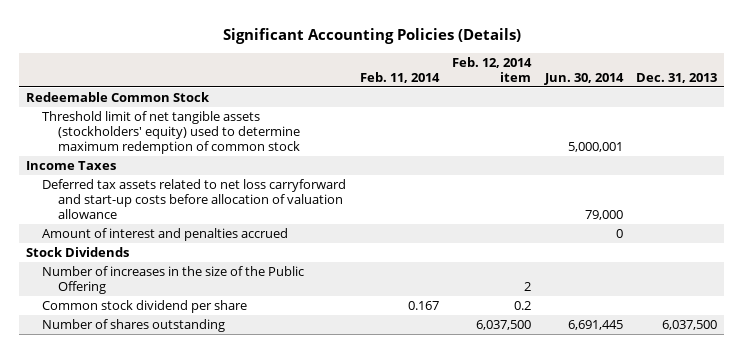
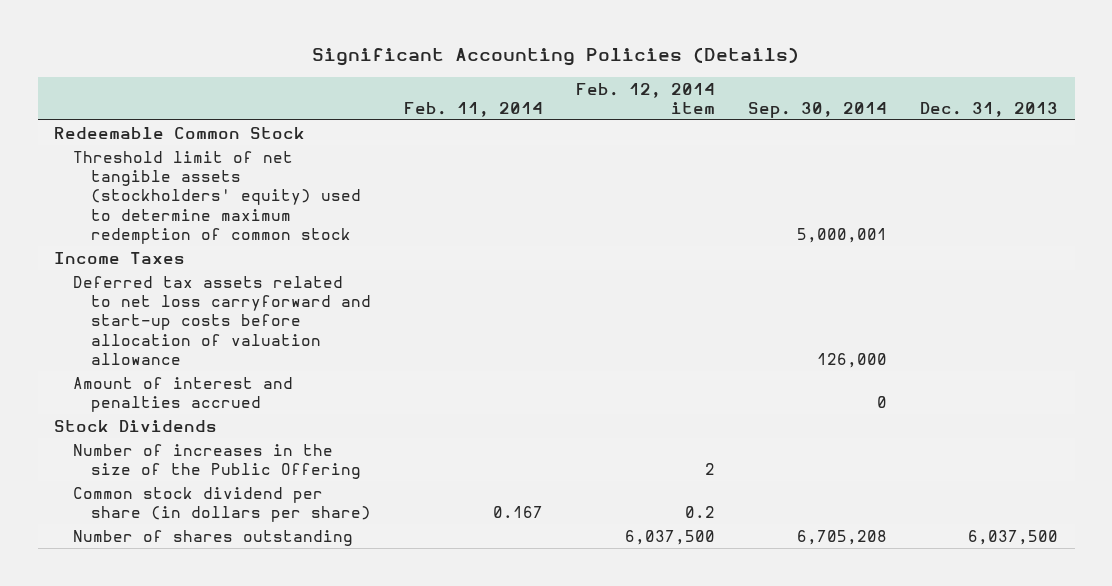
- | Feb. 11, 2014 | Feb. 12, 2014 item | Jun. 30, 2014 | Dec. 31, 2013
+ | Feb. 11, 2014 | Feb. 12, 2014 item | Sep. 30, 2014 | Dec. 31, 2013
- Common stock dividend per share | 0.167 | 0.2 | |
+ Common stock dividend per share (in dollars per share) | 0.167 | 0.2 | |

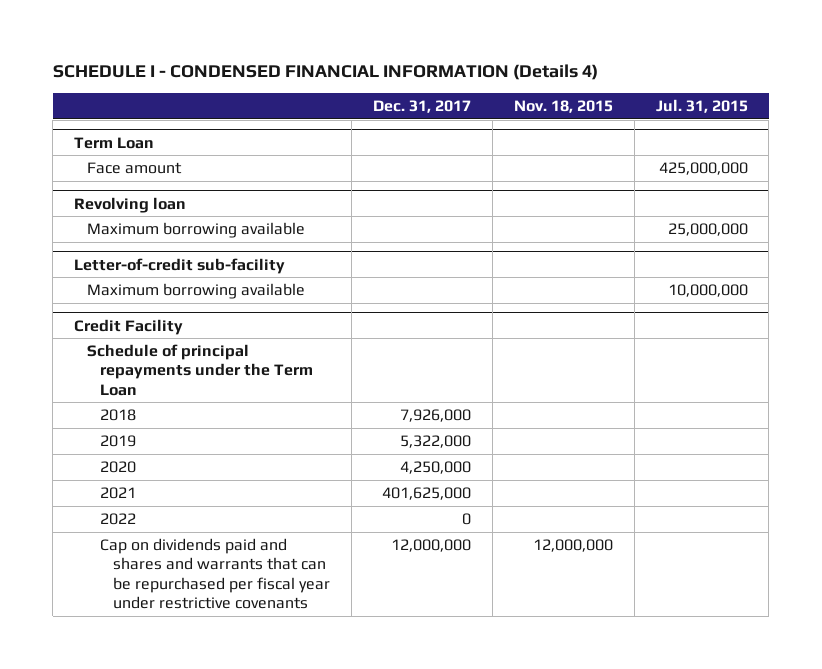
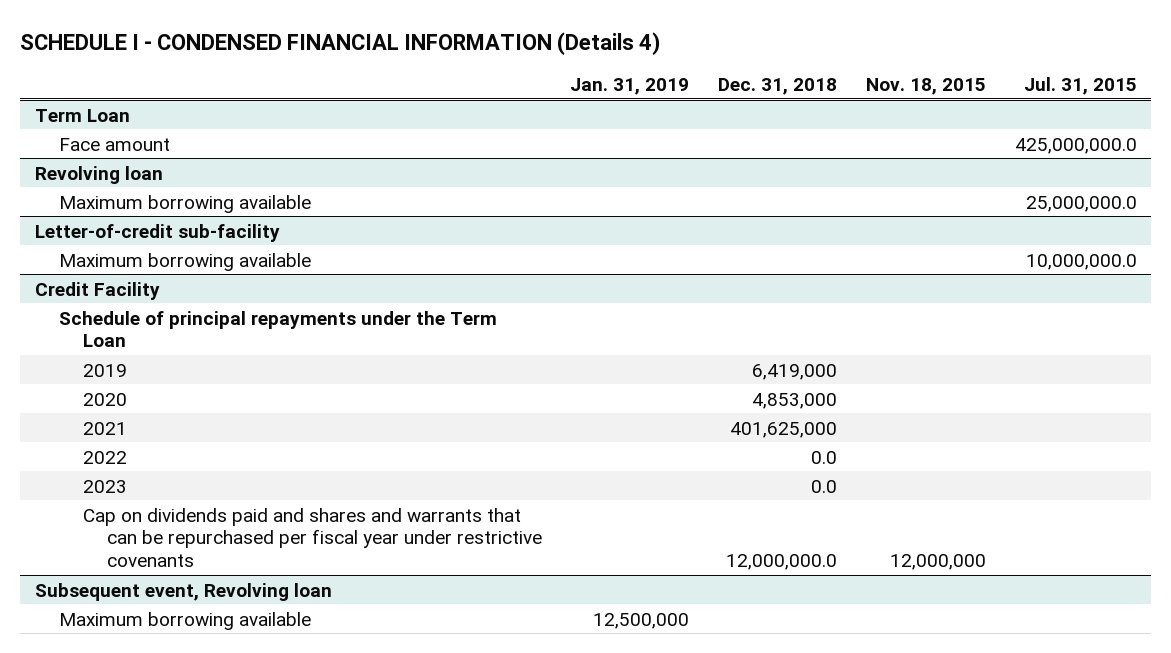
- | Dec. 31, 2017 | Nov. 18, 2015 | Jul. 31, 2015
+ | Jan. 31, 2019 | Dec. 31, 2018 | Nov. 18, 2015 | Jul. 31, 2015
@ Term Loan
- Face amount | | | 425,000,000
+ Face amount | | | | 425,000,000.0
@ Revolving loan
- Maximum borrowing available | | | 25,000,000
+ Maximum borrowing available | | | | 25,000,000.0
@ Letter-of-credit sub-facility
- Maximum borrowing available | | | 10,000,000
+ Maximum borrowing available | | | | 10,000,000.0
@ Credit Facility
- 2018 | 7,926,000 | |
+ 2023 | | 0.0 | |
+ Subsequent event, Revolving loan
+ Maximum borrowing available | 12,500,000 | | |

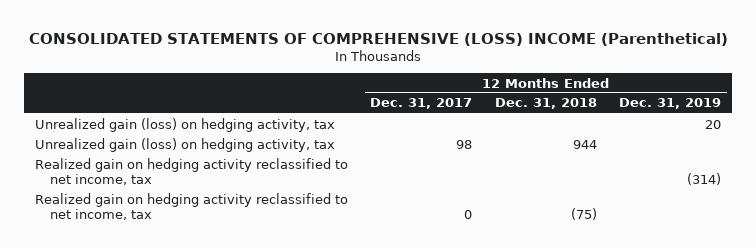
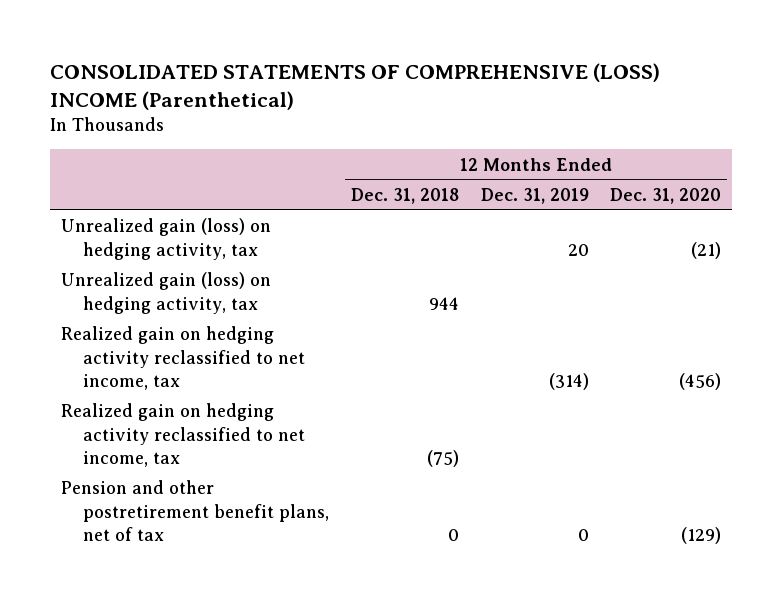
- | 12 Months Ended Dec. 31, 2017 | 12 Months Ended Dec. 31, 2018 | 12 Months Ended Dec. 31, 2019
+ | 12 Months Ended Dec. 31, 2018 | 12 Months Ended Dec. 31, 2019 | 12 Months Ended Dec. 31, 2020
+ Pension and other postretirement benefit plans, net of tax | 0 | 0 | (129)

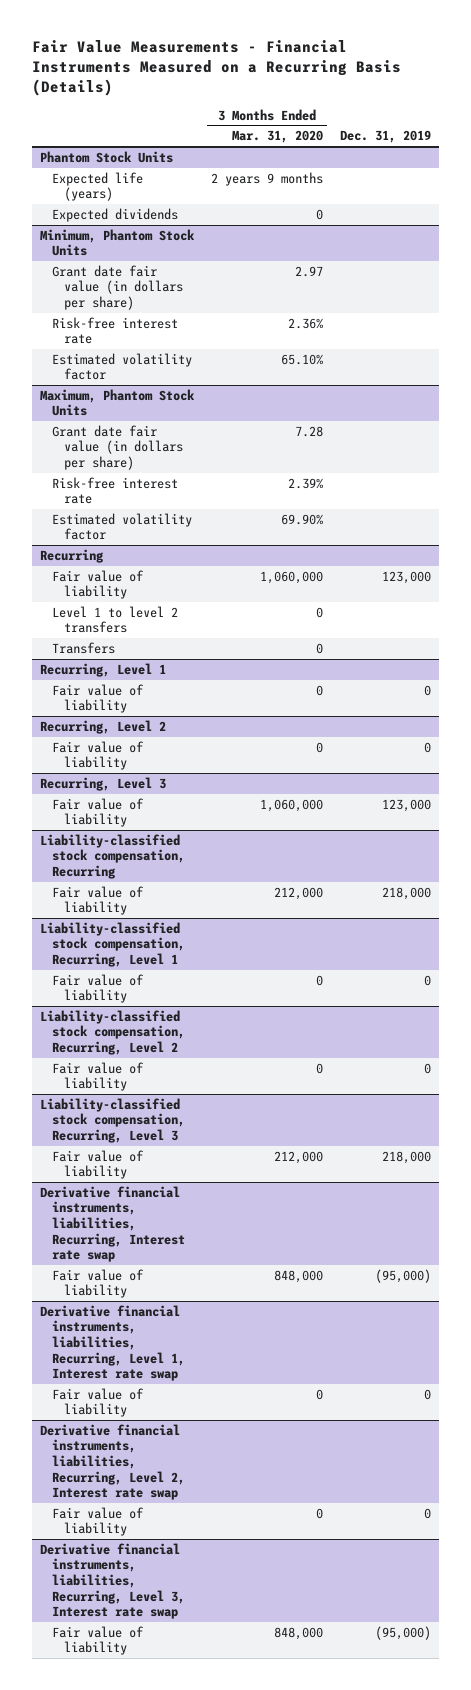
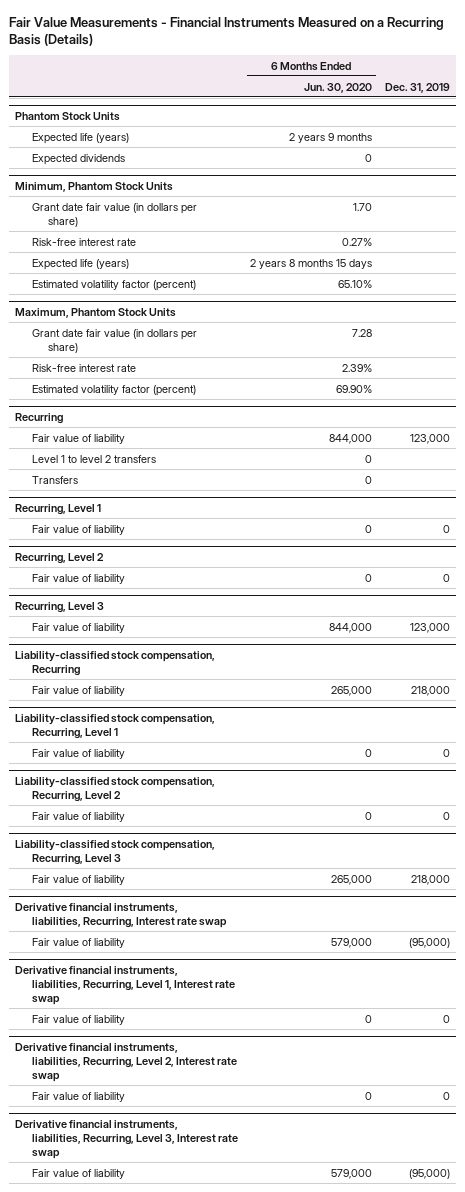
- | 3 Months Ended Mar. 31, 2020 | Dec. 31, 2019
+ | 6 Months Ended Jun. 30, 2020 | Dec. 31, 2019
@ Minimum, Phantom Stock Units
- Estimated volatility factor | 65.10% |
+ Expected life (years) | 2 years 8 months 15 days |
+ Estimated volatility factor (percent) | 65.10% |
@ Maximum, Phantom Stock Units
- Estimated volatility factor | 69.90% |
+ Estimated volatility factor (percent) | 69.90% |

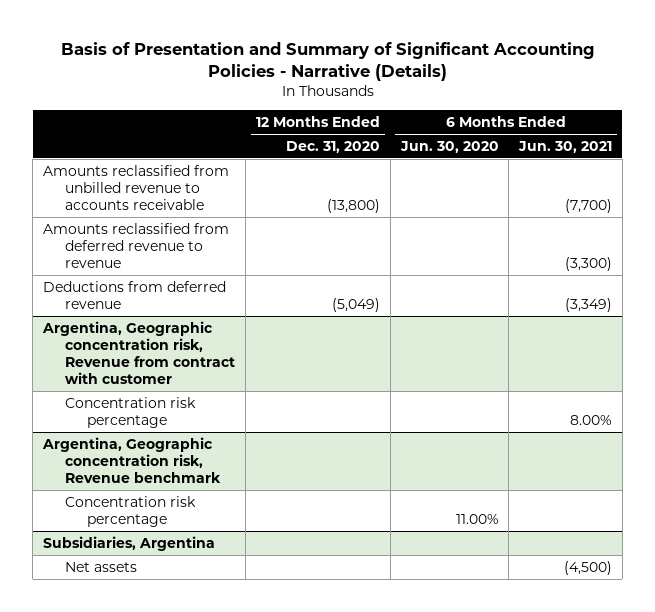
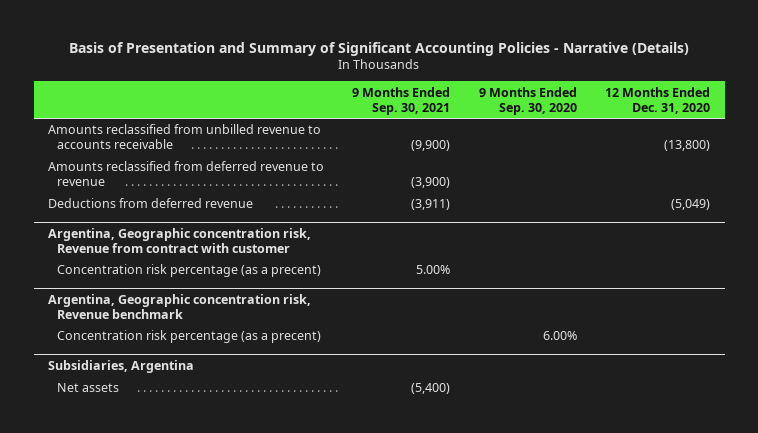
- | 12 Months Ended Dec. 31, 2020 | 6 Months Ended Jun. 30, 2020 | 6 Months Ended Jun. 30, 2021
+ | 9 Months Ended Sep. 30, 2021 | 9 Months Ended Sep. 30, 2020 | 12 Months Ended Dec. 31, 2020
@ Argentina, Geographic concentration risk, Revenue from contract with customer
- Concentration risk percentage | | | 8.00%
+ Concentration risk percentage (as a precent) | 5.00% | |
@ Argentina, Geographic concentration risk, Revenue benchmark
- Concentration risk percentage | | 11.00% |
+ Concentration risk percentage (as a precent) | | 6.00% |

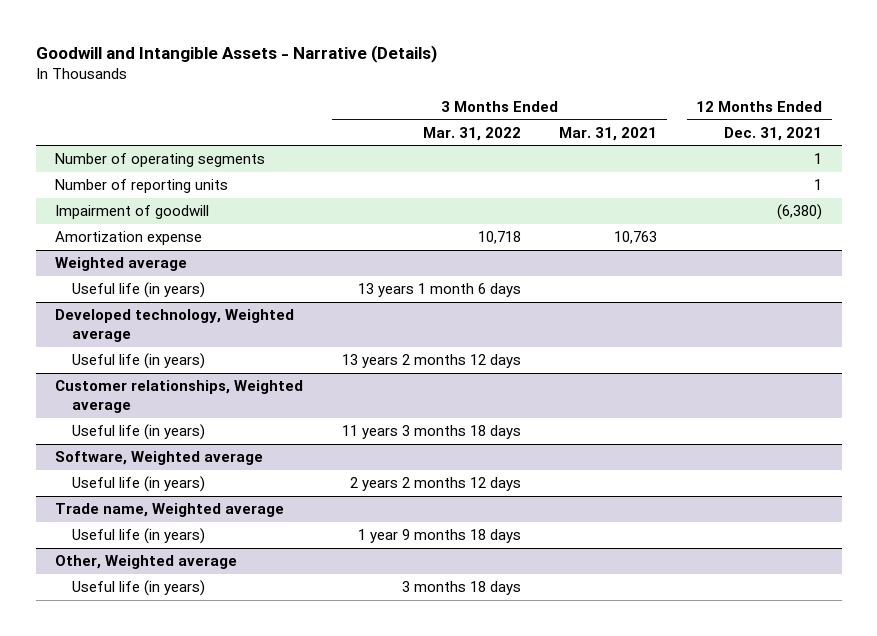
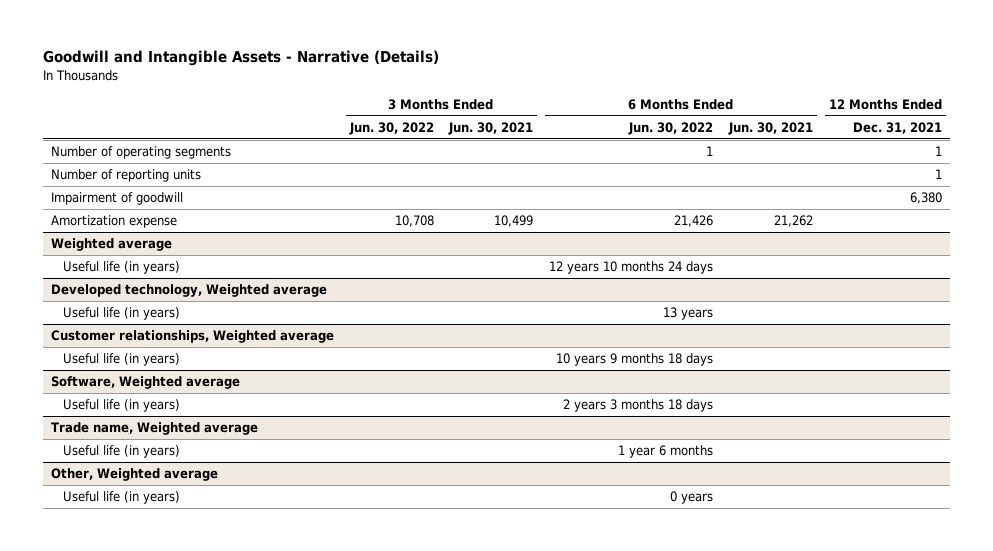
- | 3 Months Ended Mar. 31, 2022 | 3 Months Ended Mar. 31, 2021 | 12 Months Ended Dec. 31, 2021
+ | 3 Months Ended Jun. 30, 2022 | 3 Months Ended Jun. 30, 2021 | 6 Months Ended Jun. 30, 2022 | 6 Months Ended Jun. 30, 2021 | 12 Months Ended Dec. 31, 2021
- Impairment of goodwill | | | (6,380)
+ Impairment of goodwill | | | | | 6,380

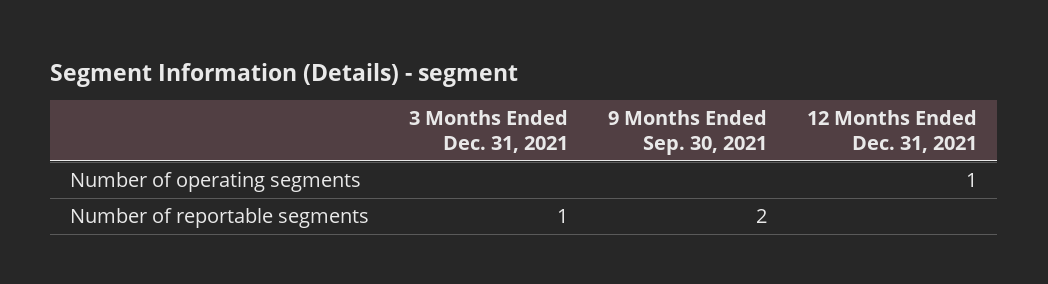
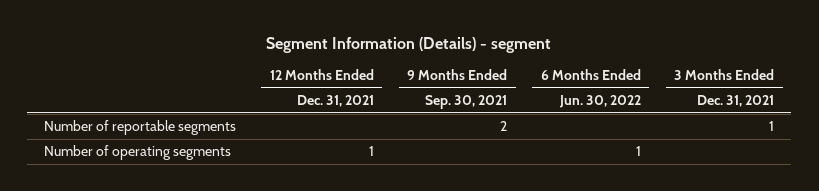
- | 3 Months Ended Dec. 31, 2021 | 9 Months Ended Sep. 30, 2021 | 12 Months Ended Dec. 31, 2021
+ | 12 Months Ended Dec. 31, 2021 | 9 Months Ended Sep. 30, 2021 | 6 Months Ended Jun. 30, 2022 | 3 Months Ended Dec. 31, 2021
moved down: Number of operating segments | 1 | | 1 |

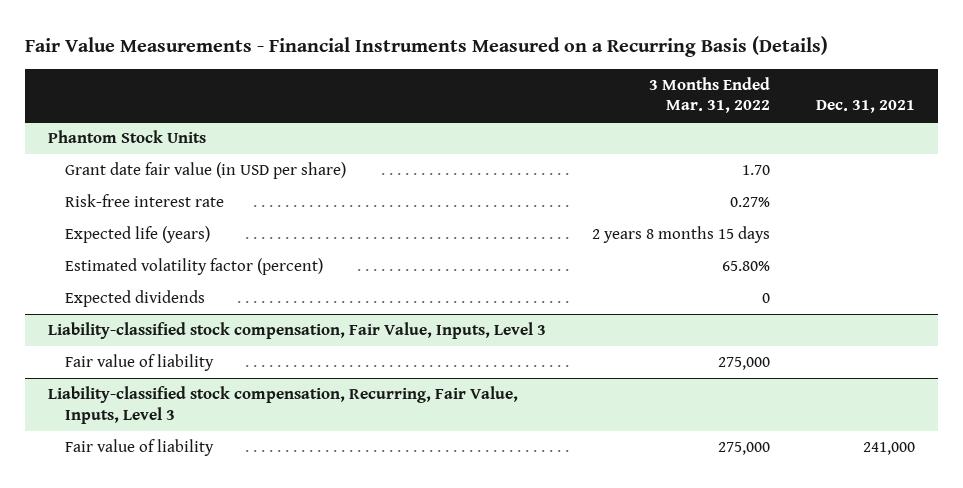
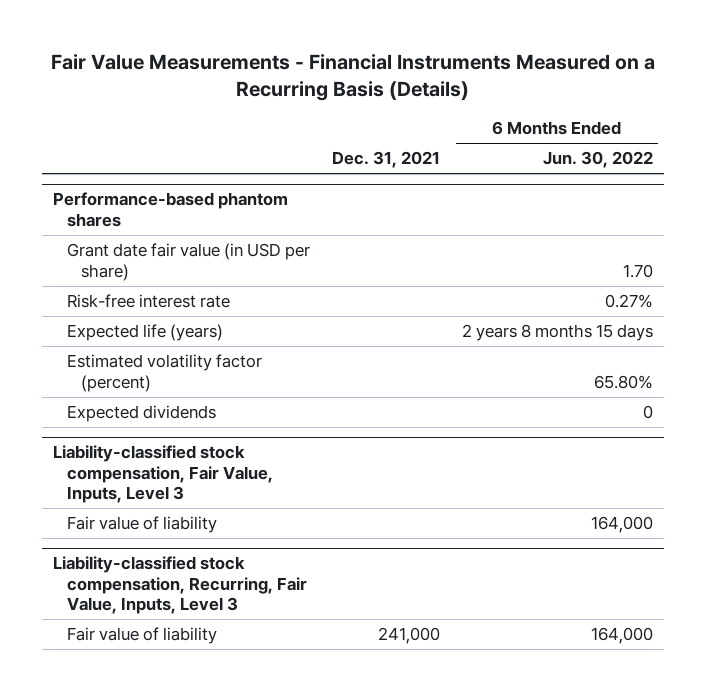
- | 3 Months Ended Mar. 31, 2022 | Dec. 31, 2021
+ | Dec. 31, 2021 | 6 Months Ended Jun. 30, 2022
- Phantom Stock Units
+ Performance-based phantom shares

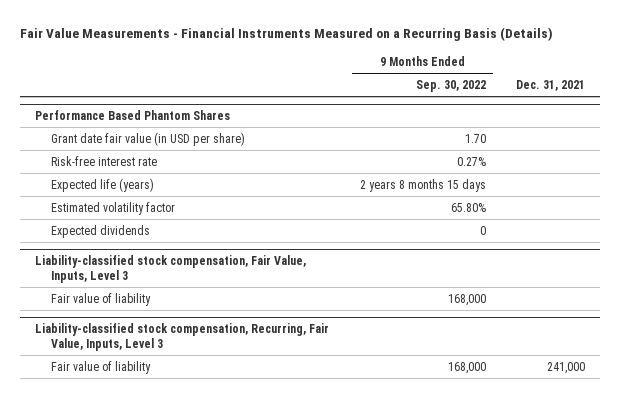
- | Dec. 31, 2021 | 6 Months Ended Jun. 30, 2022
+ | 9 Months Ended Sep. 30, 2022 | Dec. 31, 2021
- Performance-based phantom shares
+ Performance Based Phantom Shares
- Estimated volatility factor (percent) | | 65.80%
+ Estimated volatility factor | 65.80% |

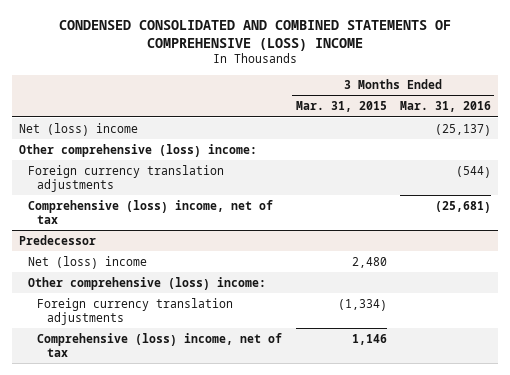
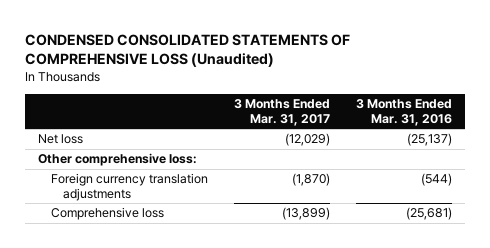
- CONDENSED CONSOLIDATED AND COMBINED STATEMENTS OF COMPREHENSIVE (LOSS) INCOME
+ CONDENSED CONSOLIDATED STATEMENTS OF COMPREHENSIVE LOSS (Unaudited)
- | 3 Months Ended Mar. 31, 2015 | 3 Months Ended Mar. 31, 2016
+ | 3 Months Ended Mar. 31, 2017 | 3 Months Ended Mar. 31, 2016
- Net (loss) income | | (25,137)
- Other comprehensive (loss) income:
+ Net loss | (12,029) | (25,137)
+ Other comprehensive loss:
- Comprehensive (loss) income, net of tax | | (25,681)
- Predecessor
- Net (loss) income | 2,480 |
- Other comprehensive (loss) income:
- Foreign currency translation adjustments | (1,334) |
- Comprehensive (loss) income, net of tax | 1,146 |
+ Comprehensive loss | (13,899) | (25,681)

